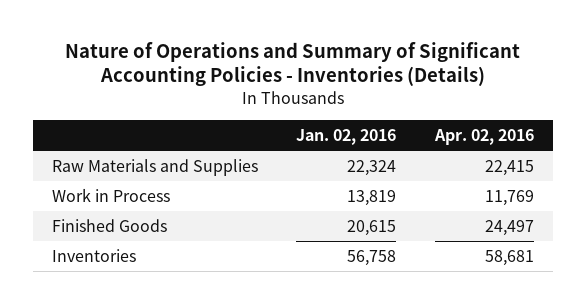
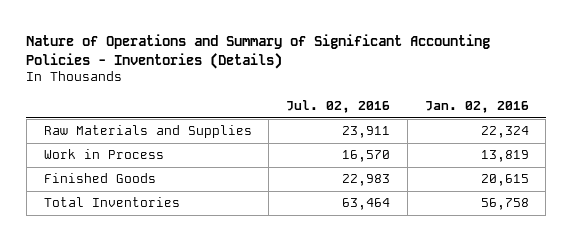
- | Jan. 02, 2016 | Apr. 02, 2016
+ | Jul. 02, 2016 | Jan. 02, 2016
- Inventories | 56,758 | 58,681
+ Total Inventories | 63,464 | 56,758

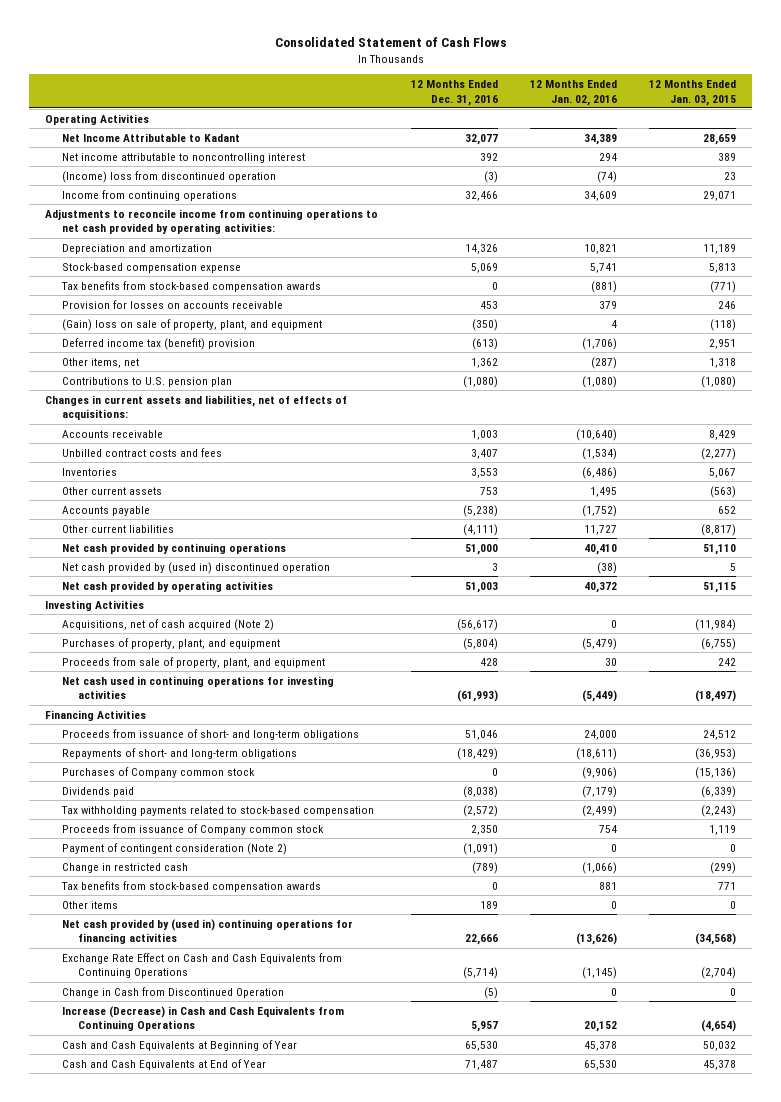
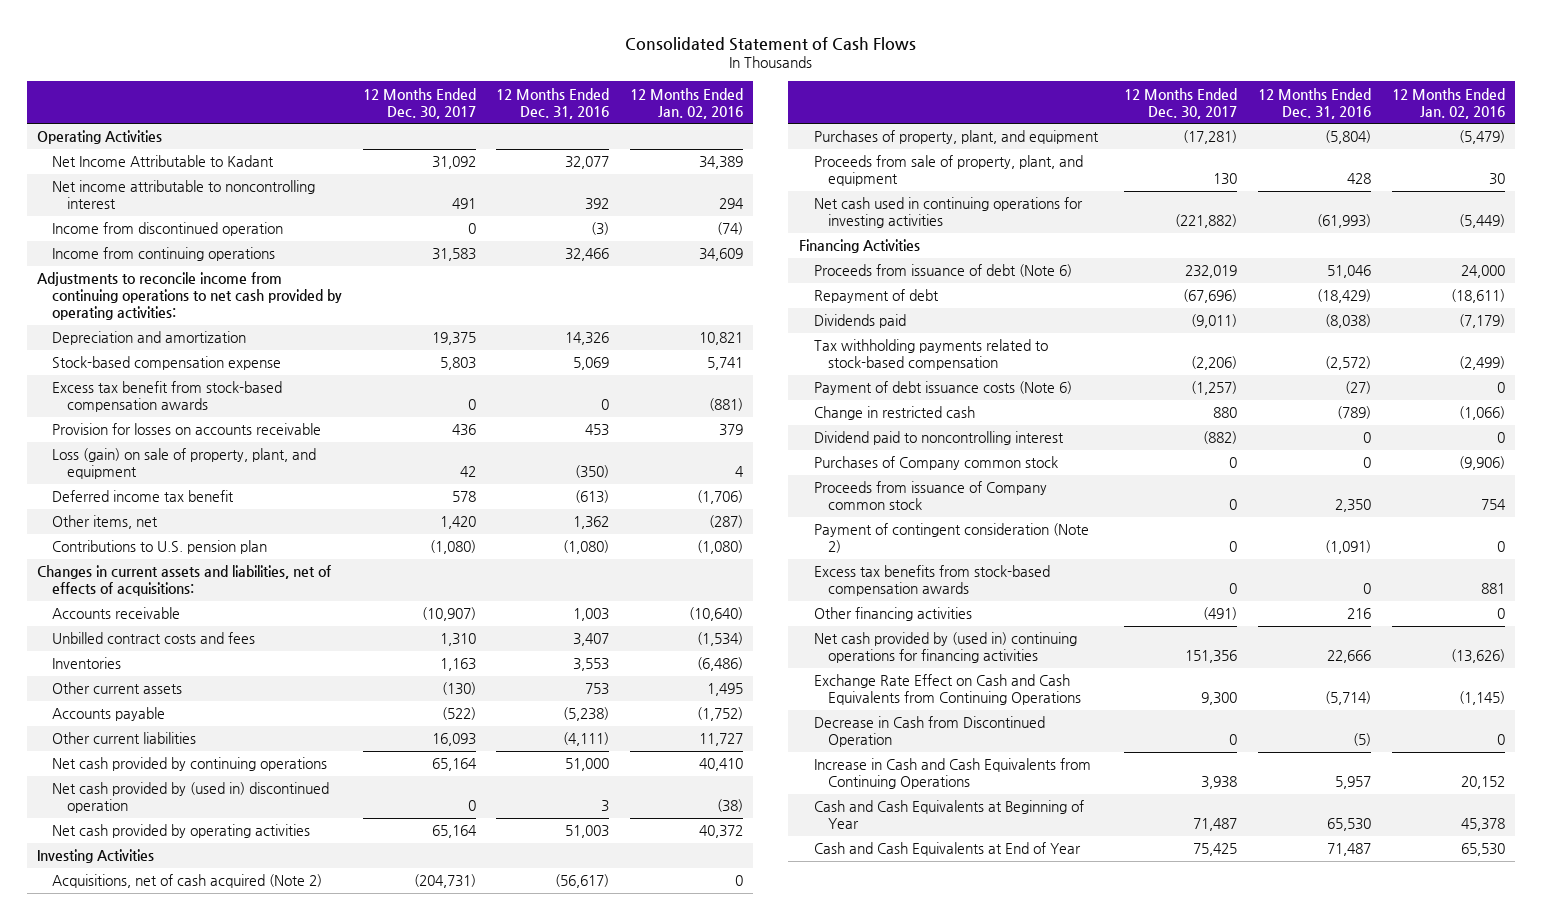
- | 12 Months Ended Dec. 31, 2016 | 12 Months Ended Jan. 02, 2016 | 12 Months Ended Jan. 03, 2015
+ | 12 Months Ended Dec. 30, 2017 | 12 Months Ended Dec. 31, 2016 | 12 Months Ended Jan. 02, 2016
- (Income) loss from discontinued operation | (3) | (74) | 23
+ Income from discontinued operation | 0 | (3) | (74)
- Tax benefits from stock-based compensation awards | 0 | (881) | (771)
+ Excess tax benefit from stock-based compensation awards | 0 | 0 | (881)
- (Gain) loss on sale of property, plant, and equipment | (350) | 4 | (118)
- Deferred income tax (benefit) provision | (613) | (1,706) | 2,951
+ Loss (gain) on sale of property, plant, and equipment | 42 | (350) | 4
+ Deferred income tax benefit | 578 | (613) | (1,706)
- Proceeds from issuance of short- and long-term obligations | 51,046 | 24,000 | 24,512
- Repayments of short- and long-term obligations | (18,429) | (18,611) | (36,953)
+ Proceeds from issuance of debt (Note 6) | 232,019 | 51,046 | 24,000
+ Repayment of debt | (67,696) | (18,429) | (18,611)
+ Payment of debt issuance costs (Note 6) | (1,257) | (27) | 0
moved up: Change in restricted cash | 880 | (789) | (1,066)
+ Dividend paid to noncontrolling interest | (882) | 0 | 0
moved down: Purchases of Company common stock | 0 | 0 | (9,906)
- Tax benefits from stock-based compensation awards | 0 | 881 | 771
- Other items | 189 | 0 | 0
+ Excess tax benefits from stock-based compensation awards | 0 | 0 | 881
+ Other financing activities | (491) | 216 | 0
- Change in Cash from Discontinued Operation | (5) | 0 | 0
- Increase (Decrease) in Cash and Cash Equivalents from Continuing Operations | 5,957 | 20,152 | (4,654)
+ Decrease in Cash from Discontinued Operation | 0 | (5) | 0
+ Increase in Cash and Cash Equivalents from Continuing Operations | 3,938 | 5,957 | 20,152

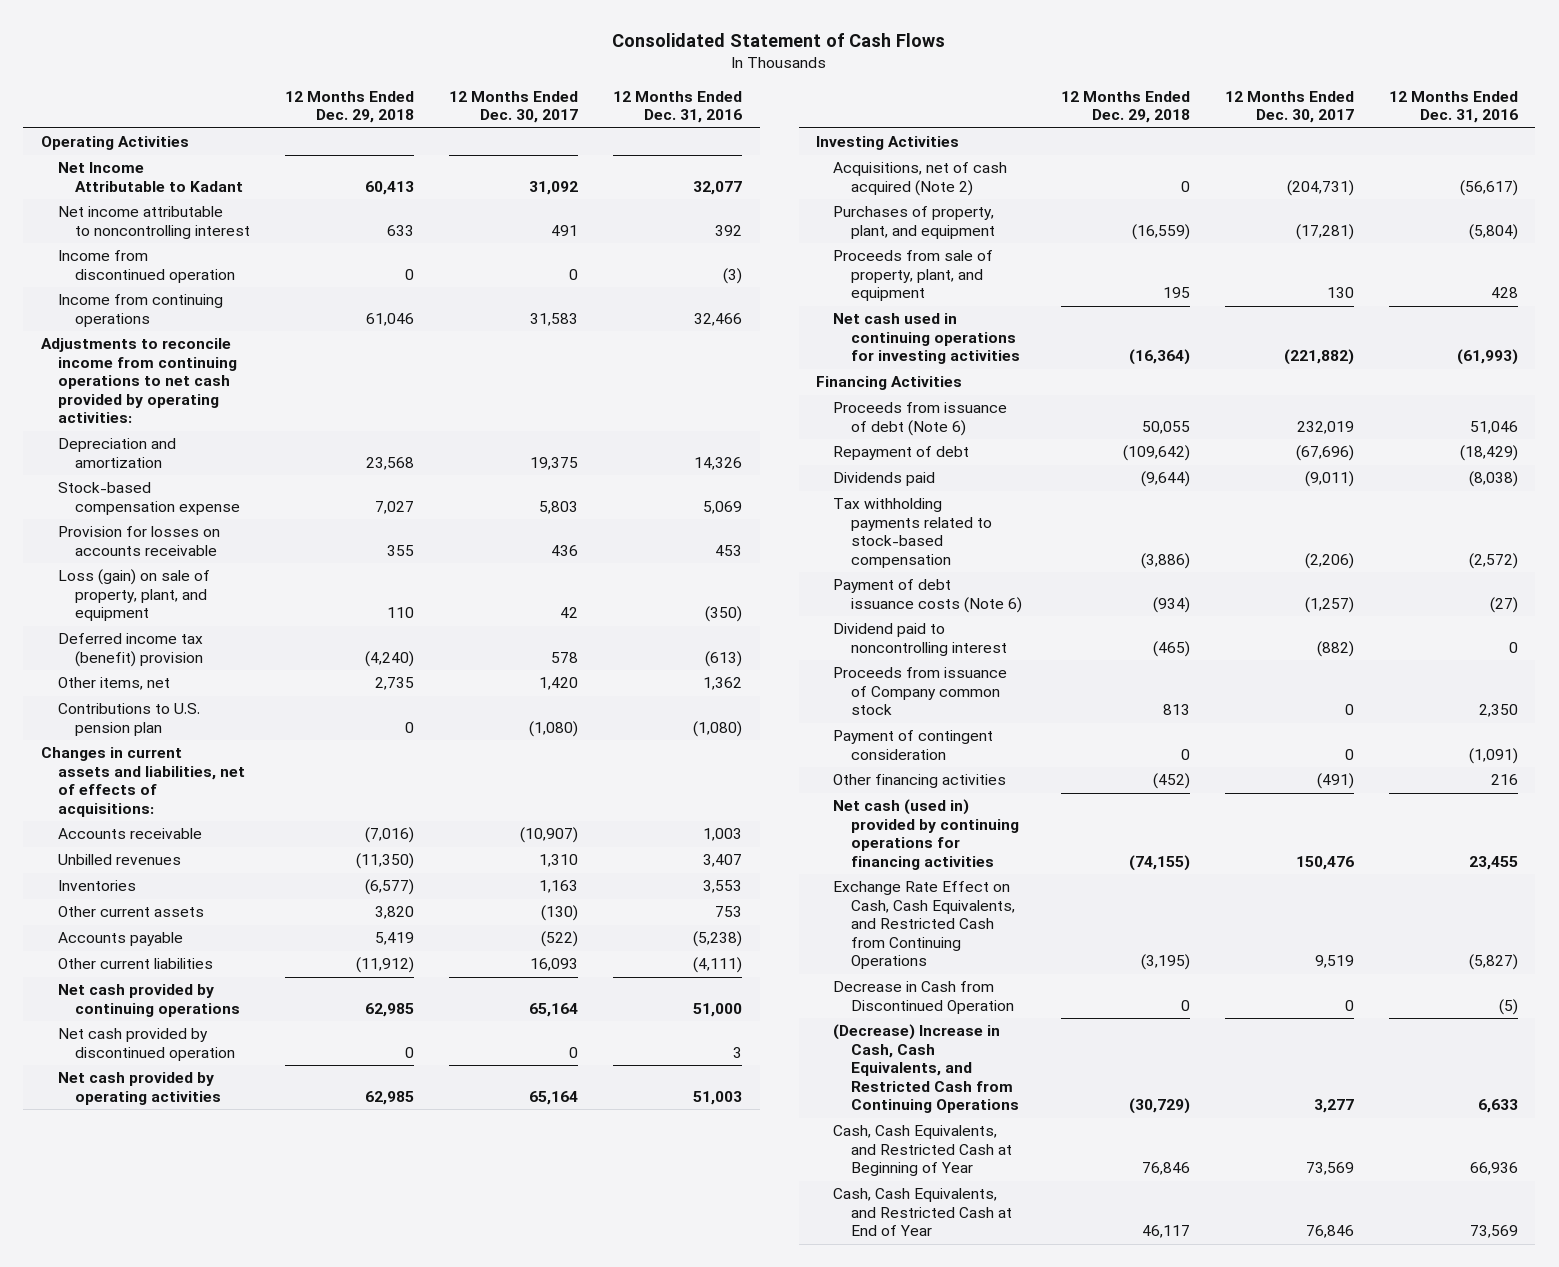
- | 12 Months Ended Dec. 30, 2017 | 12 Months Ended Dec. 31, 2016 | 12 Months Ended Jan. 02, 2016
+ | 12 Months Ended Dec. 29, 2018 | 12 Months Ended Dec. 30, 2017 | 12 Months Ended Dec. 31, 2016
- Excess tax benefit from stock-based compensation awards | 0 | 0 | (881)
- Deferred income tax benefit | 578 | (613) | (1,706)
+ Deferred income tax (benefit) provision | (4,240) | 578 | (613)
- Unbilled contract costs and fees | 1,310 | 3,407 | (1,534)
+ Unbilled revenues | (11,350) | 1,310 | 3,407
- Net cash provided by (used in) discontinued operation | 0 | 3 | (38)
+ Net cash provided by discontinued operation | 0 | 0 | 3
- Change in restricted cash | 880 | (789) | (1,066)
- Purchases of Company common stock | 0 | 0 | (9,906)
- Payment of contingent consideration (Note 2) | 0 | (1,091) | 0
- Excess tax benefits from stock-based compensation awards | 0 | 0 | 881
+ Payment of contingent consideration | 0 | 0 | (1,091)
- Net cash provided by (used in) continuing operations for financing activities | 151,356 | 22,666 | (13,626)
- Exchange Rate Effect on Cash and Cash Equivalents from Continuing Operations | 9,300 | (5,714) | (1,145)
+ Net cash (used in) provided by continuing operations for financing activities | (74,155) | 150,476 | 23,455
+ Exchange Rate Effect on Cash, Cash Equivalents, and Restricted Cash from Continuing Operations | (3,195) | 9,519 | (5,827)
- Increase in Cash and Cash Equivalents from Continuing Operations | 3,938 | 5,957 | 20,152
- Cash and Cash Equivalents at Beginning of Year | 71,487 | 65,530 | 45,378
- Cash and Cash Equivalents at End of Year | 75,425 | 71,487 | 65,530
+ (Decrease) Increase in Cash, Cash Equivalents, and Restricted Cash from Continuing Operations | (30,729) | 3,277 | 6,633
+ Cash, Cash Equivalents, and Restricted Cash at Beginning of Year | 76,846 | 73,569 | 66,936
+ Cash, Cash Equivalents, and Restricted Cash at End of Year | 46,117 | 76,846 | 73,569

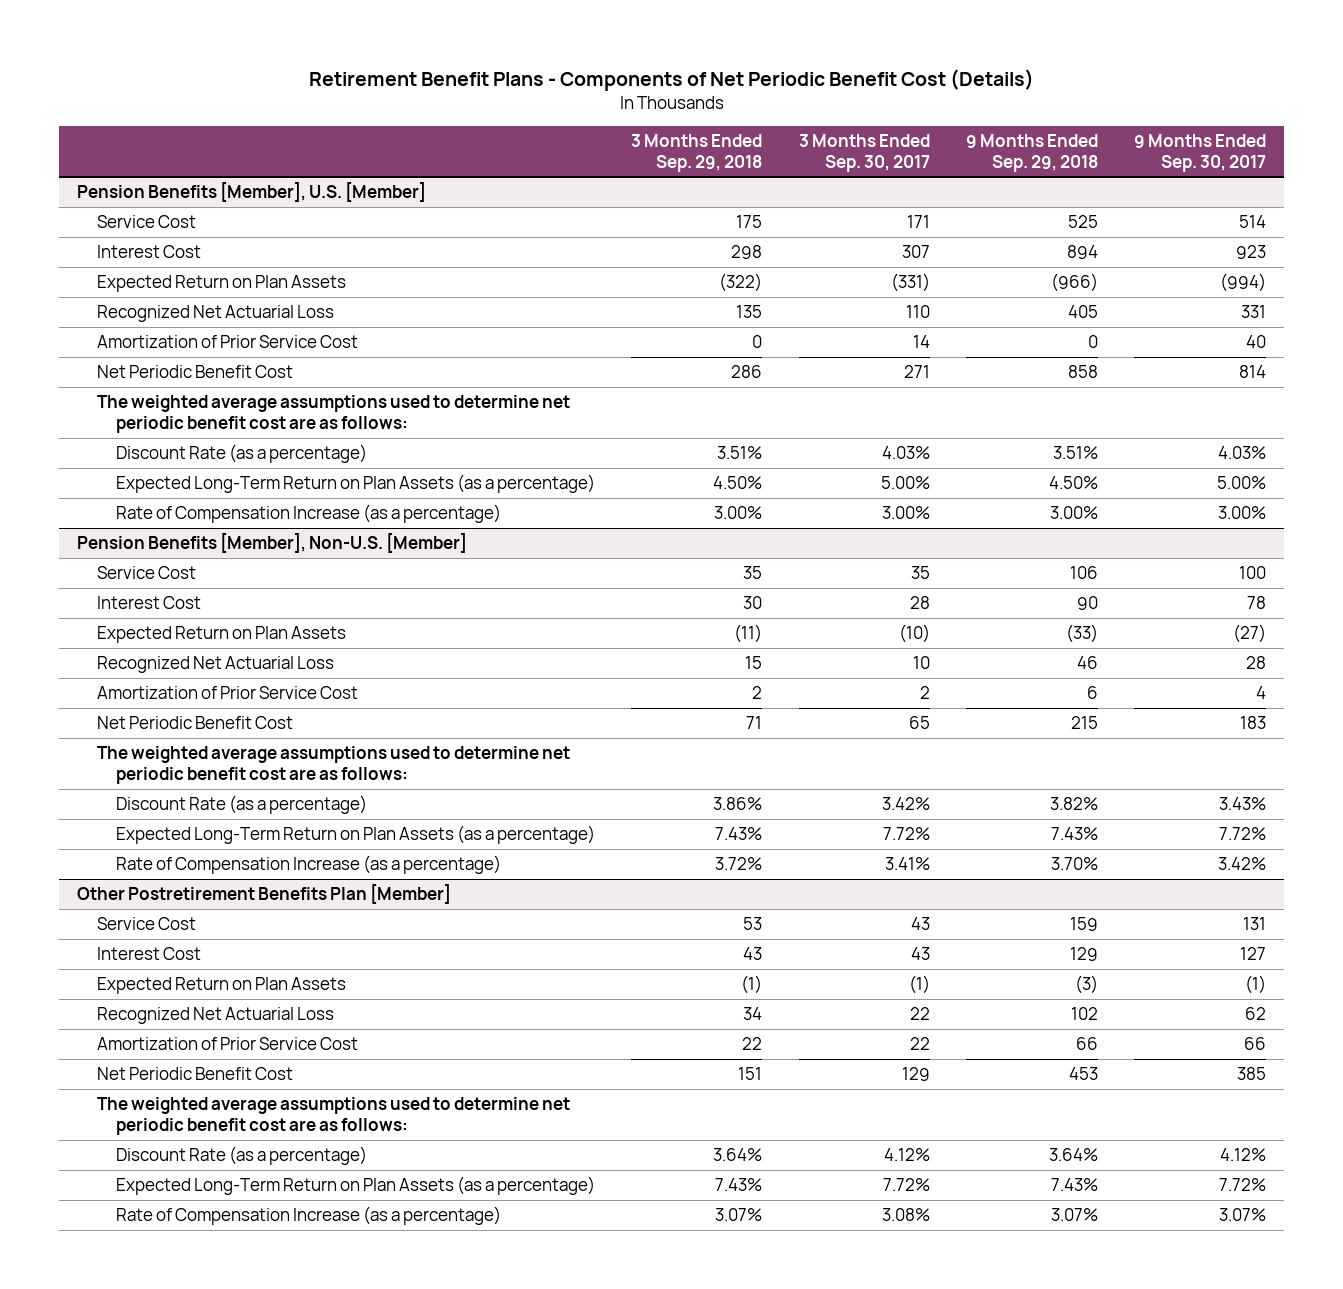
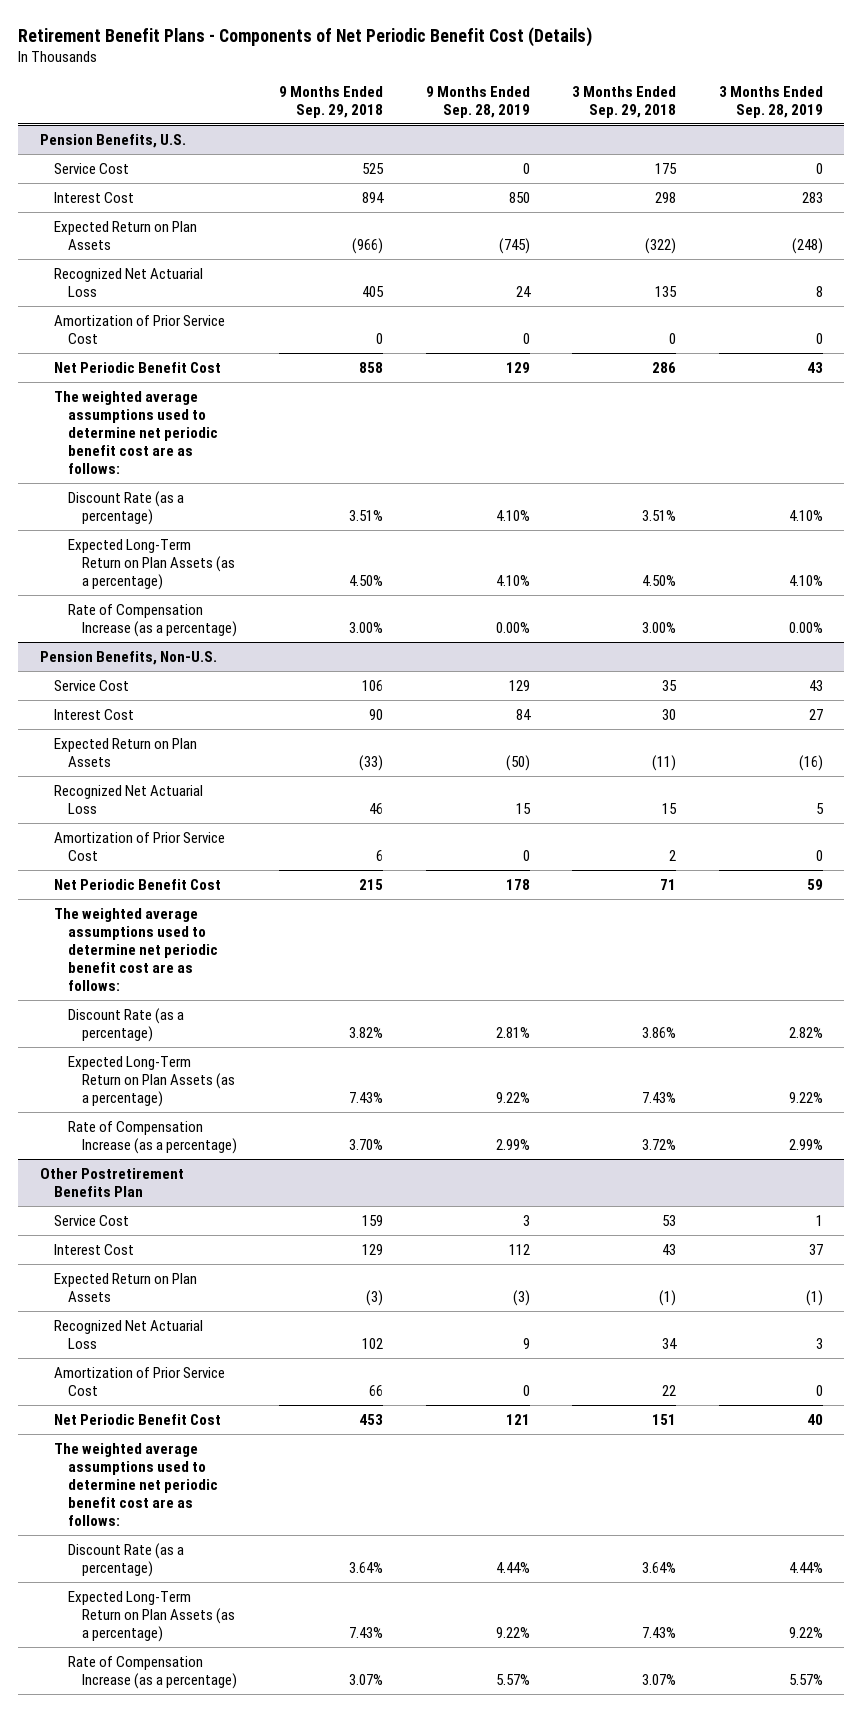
- | 3 Months Ended Sep. 29, 2018 | 3 Months Ended Sep. 30, 2017 | 9 Months Ended Sep. 29, 2018 | 9 Months Ended Sep. 30, 2017
+ | 9 Months Ended Sep. 29, 2018 | 9 Months Ended Sep. 28, 2019 | 3 Months Ended Sep. 29, 2018 | 3 Months Ended Sep. 28, 2019
- Pension Benefits [Member], U.S. [Member]
+ Pension Benefits, U.S.
- Pension Benefits [Member], Non-U.S. [Member]
+ Pension Benefits, Non-U.S.
- Other Postretirement Benefits Plan [Member]
+ Other Postretirement Benefits Plan

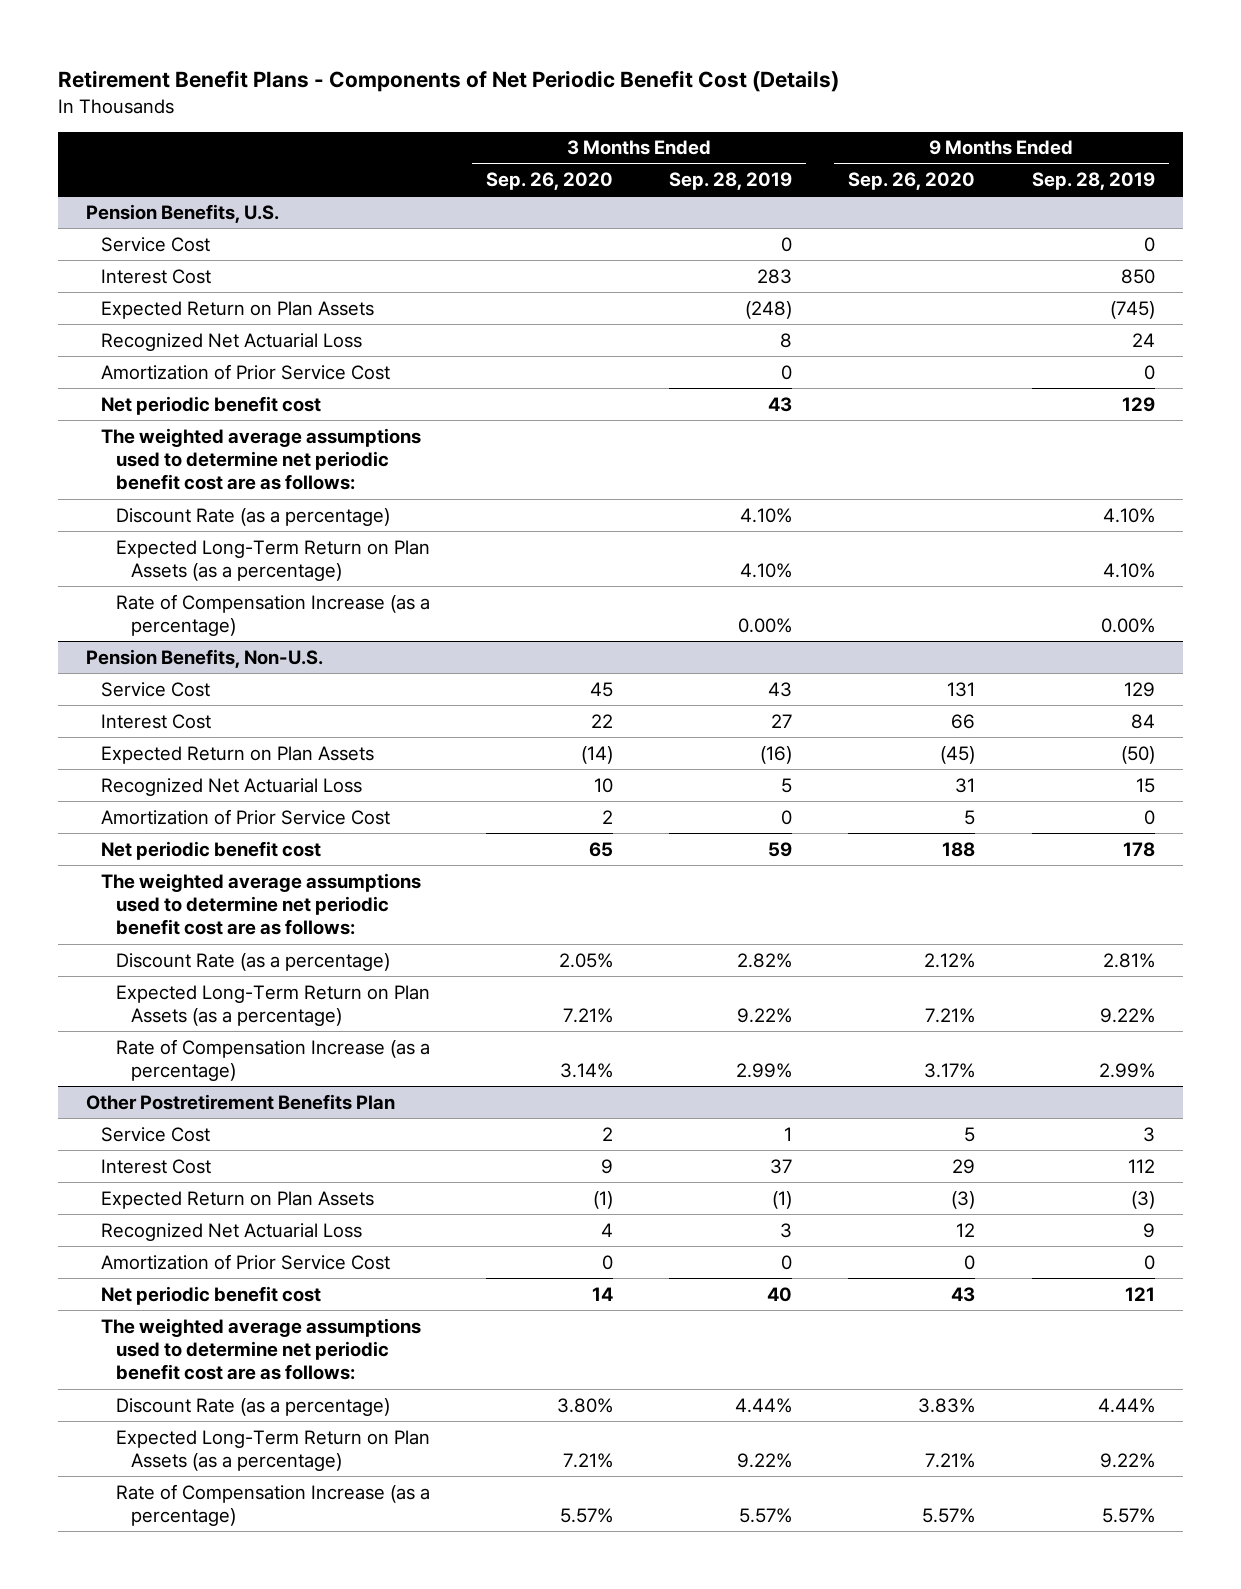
- | 9 Months Ended Sep. 29, 2018 | 9 Months Ended Sep. 28, 2019 | 3 Months Ended Sep. 29, 2018 | 3 Months Ended Sep. 28, 2019
+ | 3 Months Ended Sep. 26, 2020 | 3 Months Ended Sep. 28, 2019 | 9 Months Ended Sep. 26, 2020 | 9 Months Ended Sep. 28, 2019
@ Pension Benefits, U.S.
- Net Periodic Benefit Cost | 858 | 129 | 286 | 43
+ Net periodic benefit cost | | 43 | | 129
@ Pension Benefits, Non-U.S.
- Net Periodic Benefit Cost | 215 | 178 | 71 | 59
+ Net periodic benefit cost | 65 | 59 | 188 | 178
@ Other Postretirement Benefits Plan
- Net Periodic Benefit Cost | 453 | 121 | 151 | 40
+ Net periodic benefit cost | 14 | 40 | 43 | 121

